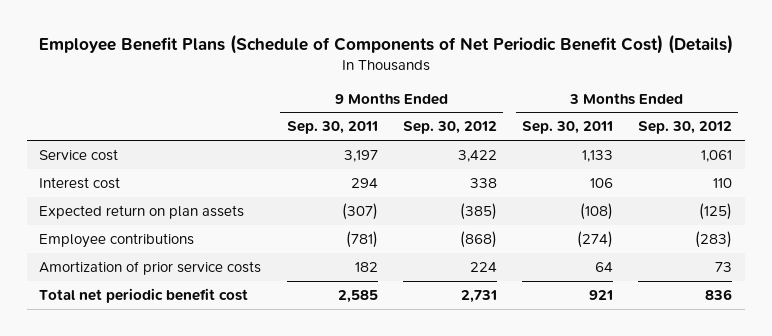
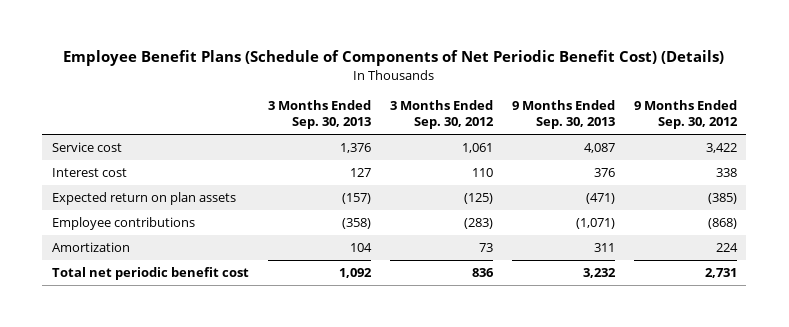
- | 9 Months Ended Sep. 30, 2011 | 9 Months Ended Sep. 30, 2012 | 3 Months Ended Sep. 30, 2011 | 3 Months Ended Sep. 30, 2012
+ | 3 Months Ended Sep. 30, 2013 | 3 Months Ended Sep. 30, 2012 | 9 Months Ended Sep. 30, 2013 | 9 Months Ended Sep. 30, 2012
- Amortization of prior service costs | 182 | 224 | 64 | 73
+ Amortization | 104 | 73 | 311 | 224

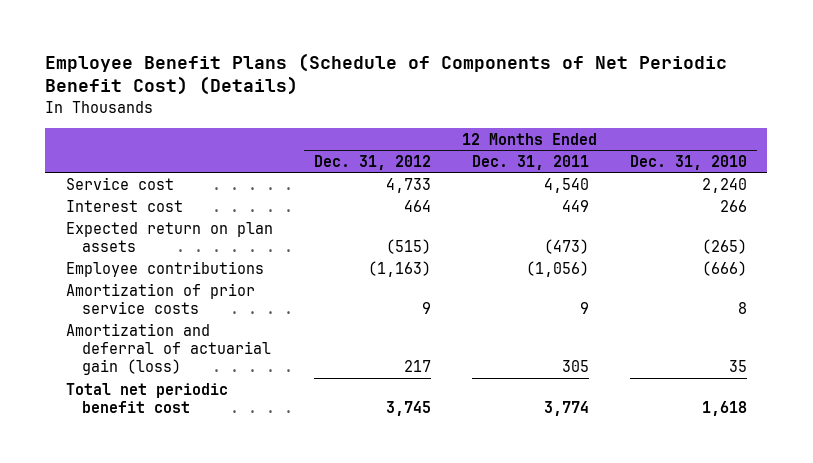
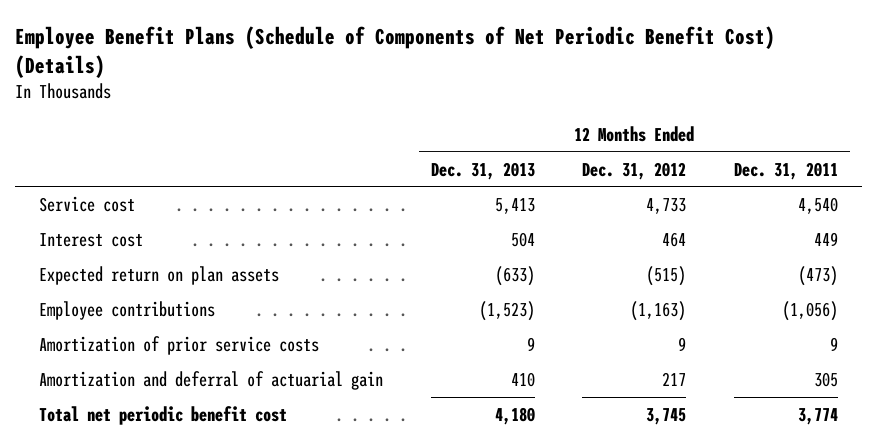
- | 12 Months Ended Dec. 31, 2012 | 12 Months Ended Dec. 31, 2011 | 12 Months Ended Dec. 31, 2010
+ | 12 Months Ended Dec. 31, 2013 | 12 Months Ended Dec. 31, 2012 | 12 Months Ended Dec. 31, 2011
- Amortization and deferral of actuarial gain (loss) | 217 | 305 | 35
+ Amortization and deferral of actuarial gain | 410 | 217 | 305

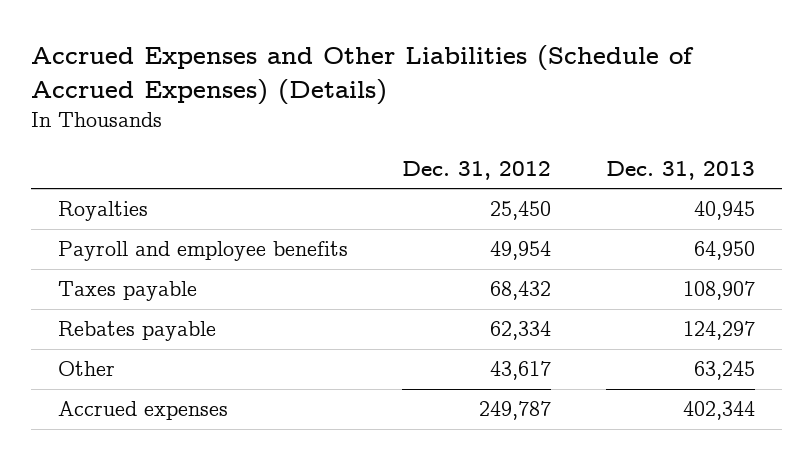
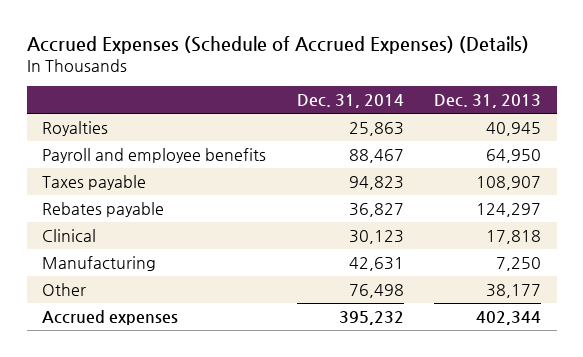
- Accrued Expenses and Other Liabilities (Schedule of Accrued Expenses) (Details)
+ Accrued Expenses (Schedule of Accrued Expenses) (Details)
- | Dec. 31, 2012 | Dec. 31, 2013
+ | Dec. 31, 2014 | Dec. 31, 2013
- Other | 43,617 | 63,245
+ Clinical | 30,123 | 17,818
+ Manufacturing | 42,631 | 7,250
+ Other | 76,498 | 38,177

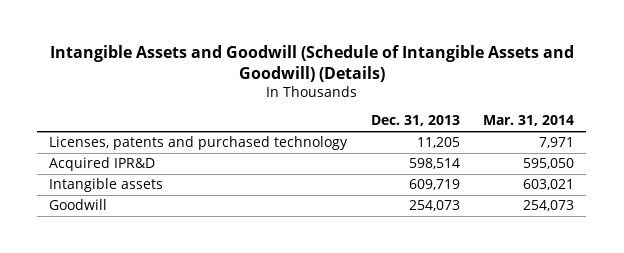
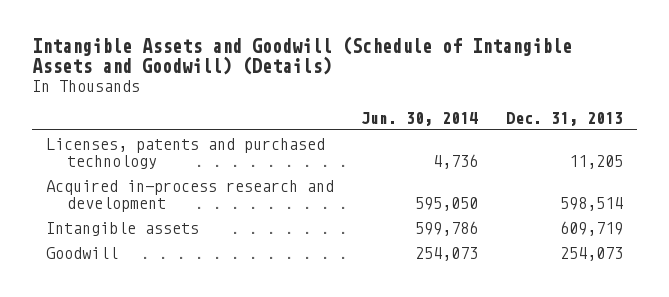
- | Dec. 31, 2013 | Mar. 31, 2014
+ | Jun. 30, 2014 | Dec. 31, 2013
- Acquired IPR&D | 598,514 | 595,050
+ Acquired in-process research and development | 595,050 | 598,514

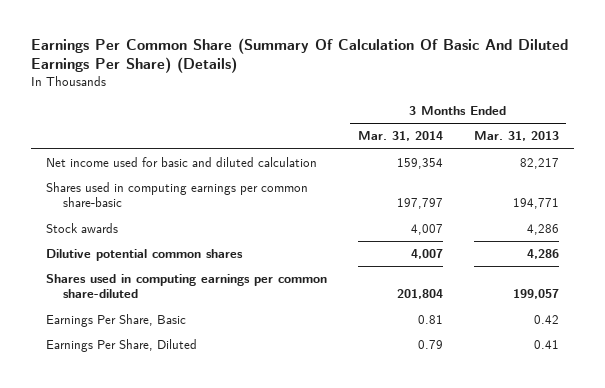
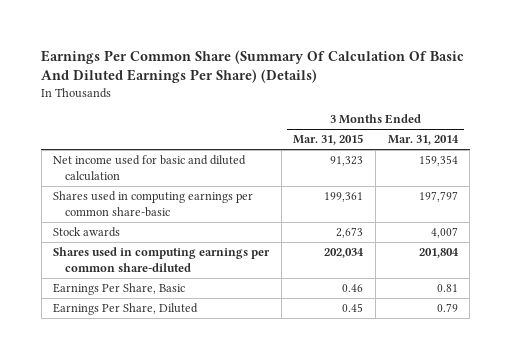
- | 3 Months Ended Mar. 31, 2014 | 3 Months Ended Mar. 31, 2013
+ | 3 Months Ended Mar. 31, 2015 | 3 Months Ended Mar. 31, 2014
- Dilutive potential common shares | 4,007 | 4,286

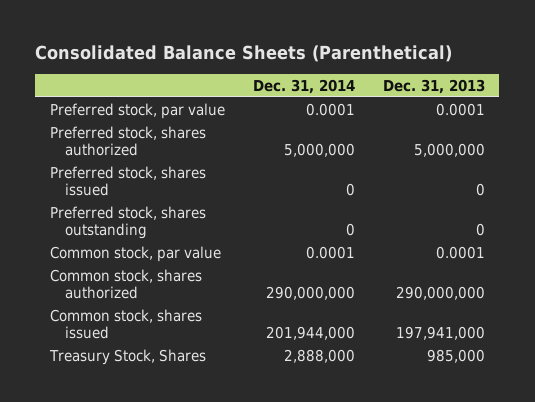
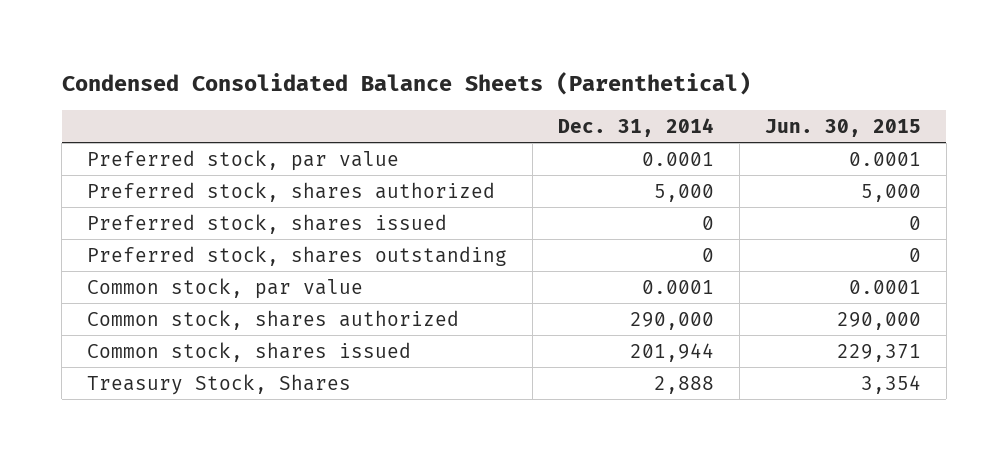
- Consolidated Balance Sheets (Parenthetical)
+ Condensed Consolidated Balance Sheets (Parenthetical)
- | Dec. 31, 2014 | Dec. 31, 2013
+ | Dec. 31, 2014 | Jun. 30, 2015
- Preferred stock, shares authorized | 5,000,000 | 5,000,000
+ Preferred stock, shares authorized | 5,000 | 5,000
- Common stock, shares authorized | 290,000,000 | 290,000,000
- Common stock, shares issued | 201,944,000 | 197,941,000
- Treasury Stock, Shares | 2,888,000 | 985,000
+ Common stock, shares authorized | 290,000 | 290,000
+ Common stock, shares issued | 201,944 | 229,371
+ Treasury Stock, Shares | 2,888 | 3,354

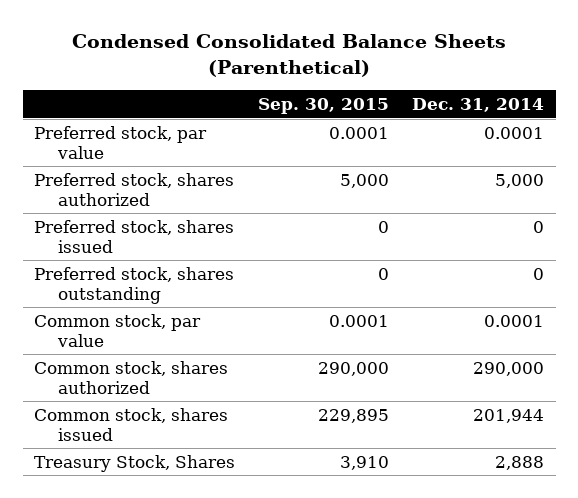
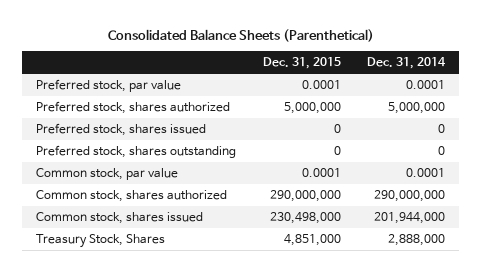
- Condensed Consolidated Balance Sheets (Parenthetical)
+ Consolidated Balance Sheets (Parenthetical)
- | Sep. 30, 2015 | Dec. 31, 2014
+ | Dec. 31, 2015 | Dec. 31, 2014
- Preferred stock, shares authorized | 5,000 | 5,000
+ Preferred stock, shares authorized | 5,000,000 | 5,000,000
- Common stock, shares authorized | 290,000 | 290,000
- Common stock, shares issued | 229,895 | 201,944
- Treasury Stock, Shares | 3,910 | 2,888
+ Common stock, shares authorized | 290,000,000 | 290,000,000
+ Common stock, shares issued | 230,498,000 | 201,944,000
+ Treasury Stock, Shares | 4,851,000 | 2,888,000

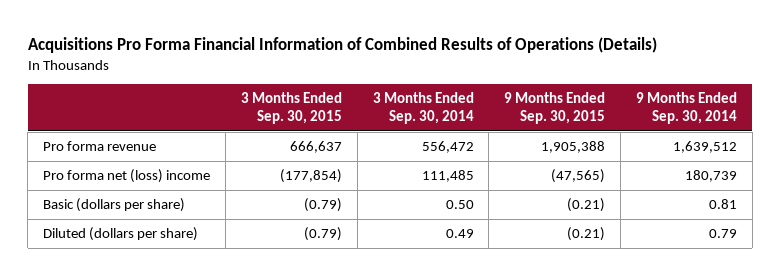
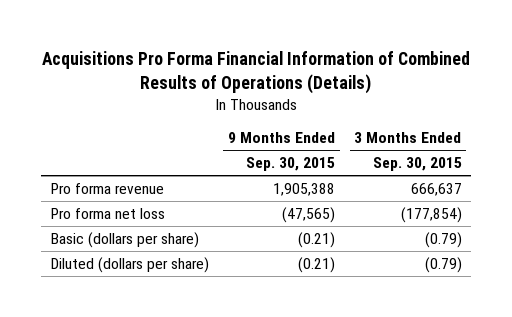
- | 3 Months Ended Sep. 30, 2015 | 3 Months Ended Sep. 30, 2014 | 9 Months Ended Sep. 30, 2015 | 9 Months Ended Sep. 30, 2014
+ | 9 Months Ended Sep. 30, 2015 | 3 Months Ended Sep. 30, 2015
- Pro forma net (loss) income | (177,854) | 111,485 | (47,565) | 180,739
+ Pro forma net loss | (47,565) | (177,854)

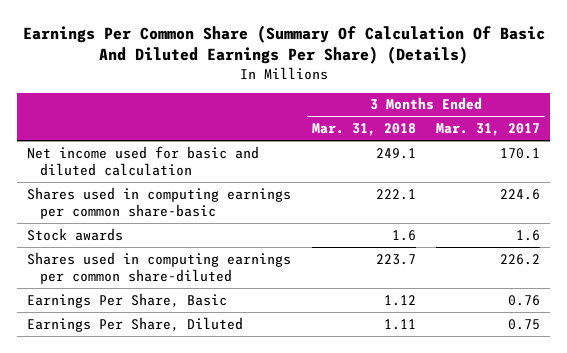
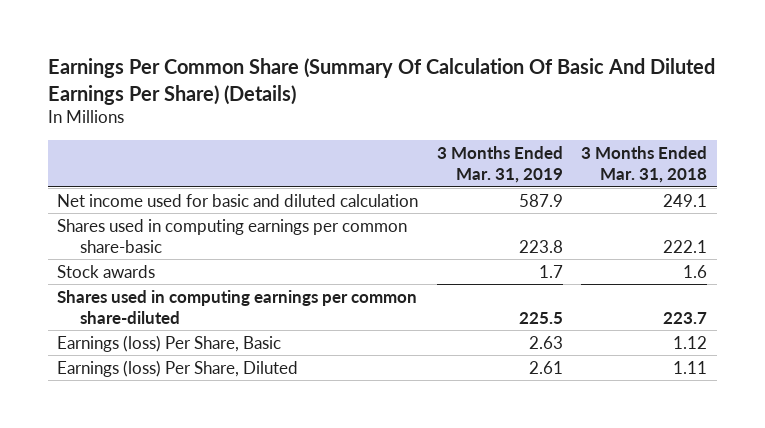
- | 3 Months Ended Mar. 31, 2018 | 3 Months Ended Mar. 31, 2017
+ | 3 Months Ended Mar. 31, 2019 | 3 Months Ended Mar. 31, 2018
- Earnings Per Share, Basic | 1.12 | 0.76
- Earnings Per Share, Diluted | 1.11 | 0.75
+ Earnings (loss) Per Share, Basic | 2.63 | 1.12
+ Earnings (loss) Per Share, Diluted | 2.61 | 1.11

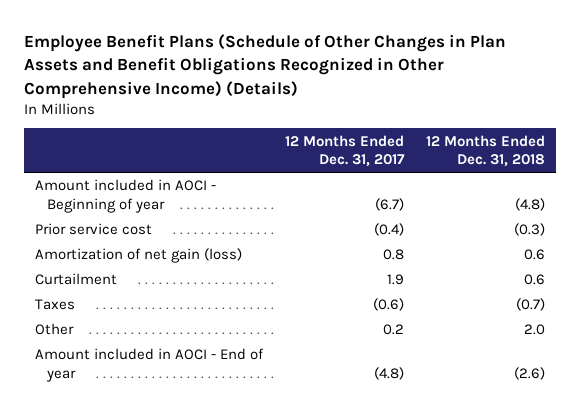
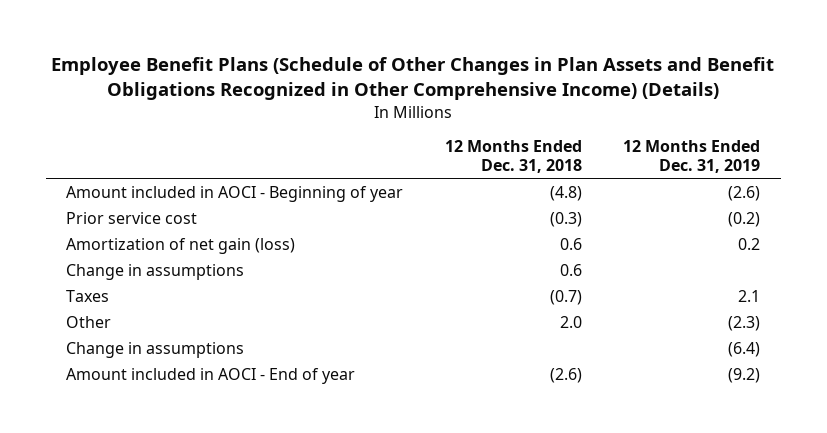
- | 12 Months Ended Dec. 31, 2017 | 12 Months Ended Dec. 31, 2018
+ | 12 Months Ended Dec. 31, 2018 | 12 Months Ended Dec. 31, 2019
- Curtailment | 1.9 | 0.6
+ Change in assumptions | 0.6 |
+ Change in assumptions | | (6.4)

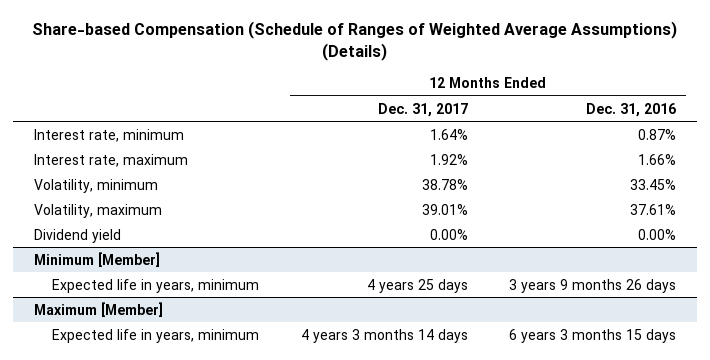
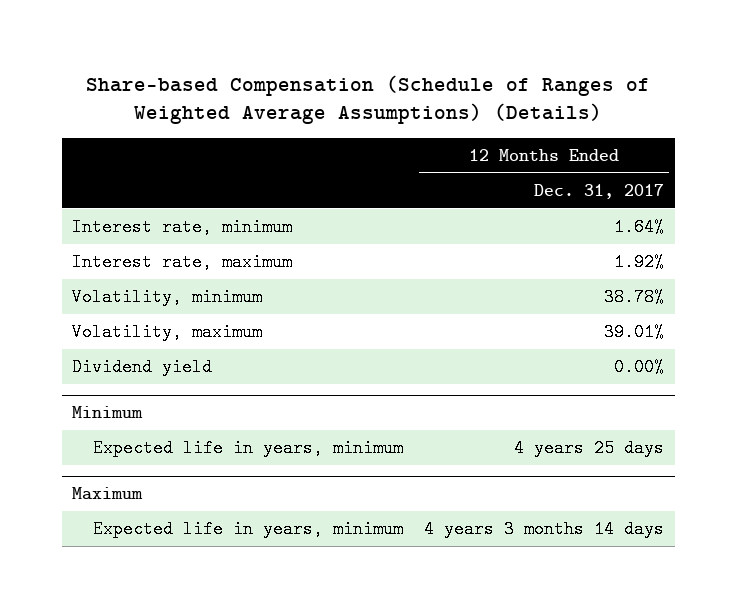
- | 12 Months Ended Dec. 31, 2017 | 12 Months Ended Dec. 31, 2016
+ | 12 Months Ended Dec. 31, 2017
- Minimum [Member]
+ Minimum
- Maximum [Member]
+ Maximum

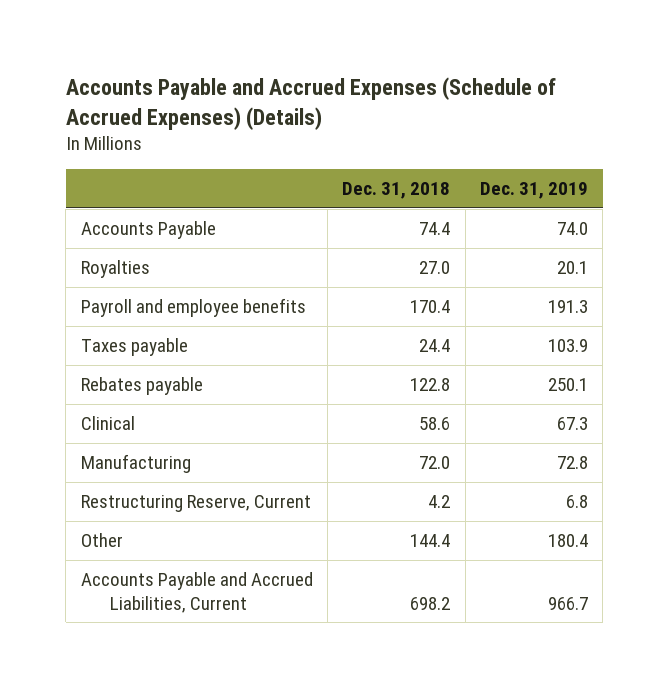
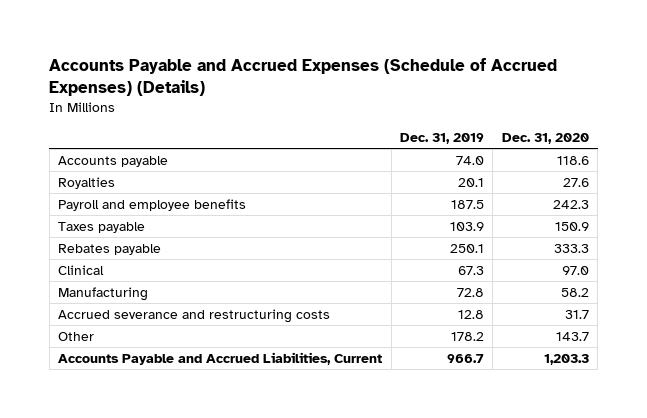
- | Dec. 31, 2018 | Dec. 31, 2019
+ | Dec. 31, 2019 | Dec. 31, 2020
- Accounts Payable | 74.4 | 74.0
+ Accounts payable | 74.0 | 118.6
- Payroll and employee benefits | 170.4 | 191.3
+ Payroll and employee benefits | 187.5 | 242.3
- Restructuring Reserve, Current | 4.2 | 6.8
- Other | 144.4 | 180.4
+ Accrued severance and restructuring costs | 12.8 | 31.7
+ Other | 178.2 | 143.7

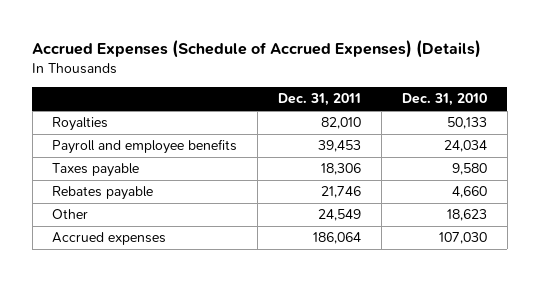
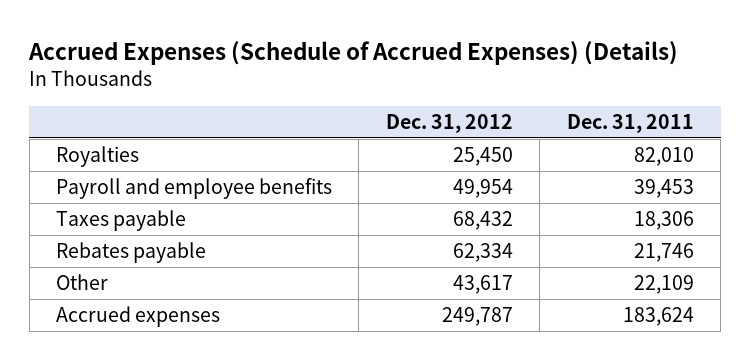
- | Dec. 31, 2011 | Dec. 31, 2010
+ | Dec. 31, 2012 | Dec. 31, 2011
- Other | 24,549 | 18,623
- Accrued expenses | 186,064 | 107,030
+ Other | 43,617 | 22,109
+ Accrued expenses | 249,787 | 183,624

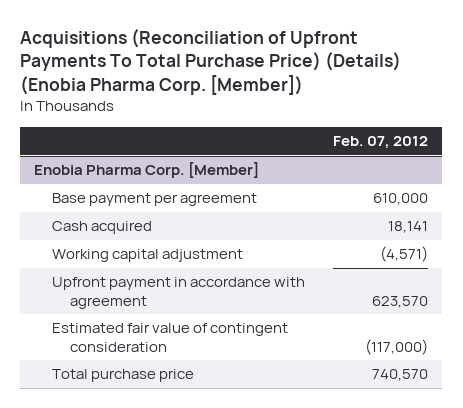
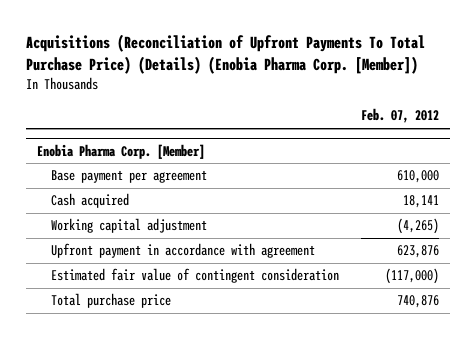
@ Enobia Pharma Corp. [Member]
- Working capital adjustment | (4,571)
- Upfront payment in accordance with agreement | 623,570
+ Working capital adjustment | (4,265)
+ Upfront payment in accordance with agreement | 623,876
- Total purchase price | 740,570
+ Total purchase price | 740,876

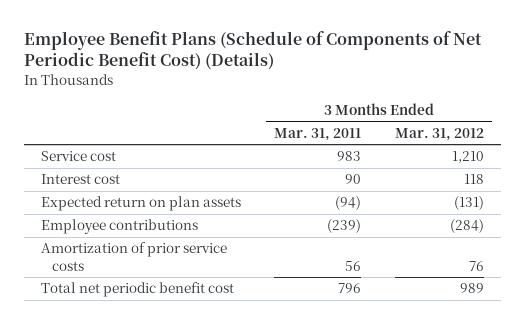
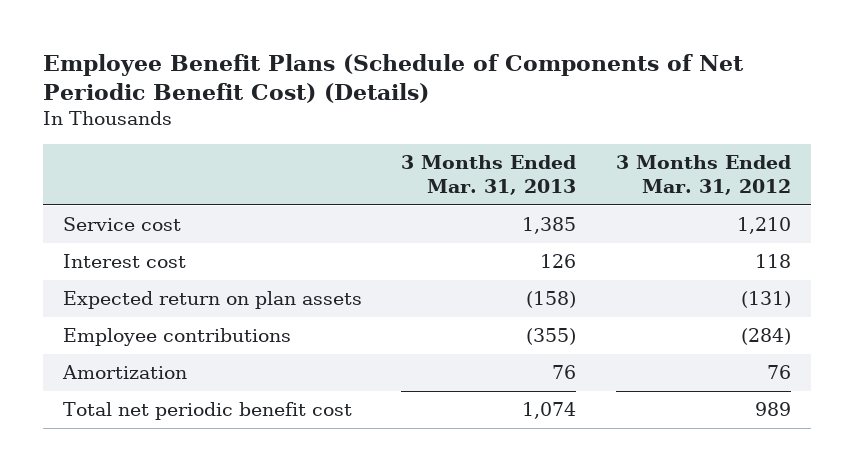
- | 3 Months Ended Mar. 31, 2011 | 3 Months Ended Mar. 31, 2012
+ | 3 Months Ended Mar. 31, 2013 | 3 Months Ended Mar. 31, 2012
- Amortization of prior service costs | 56 | 76
+ Amortization | 76 | 76

